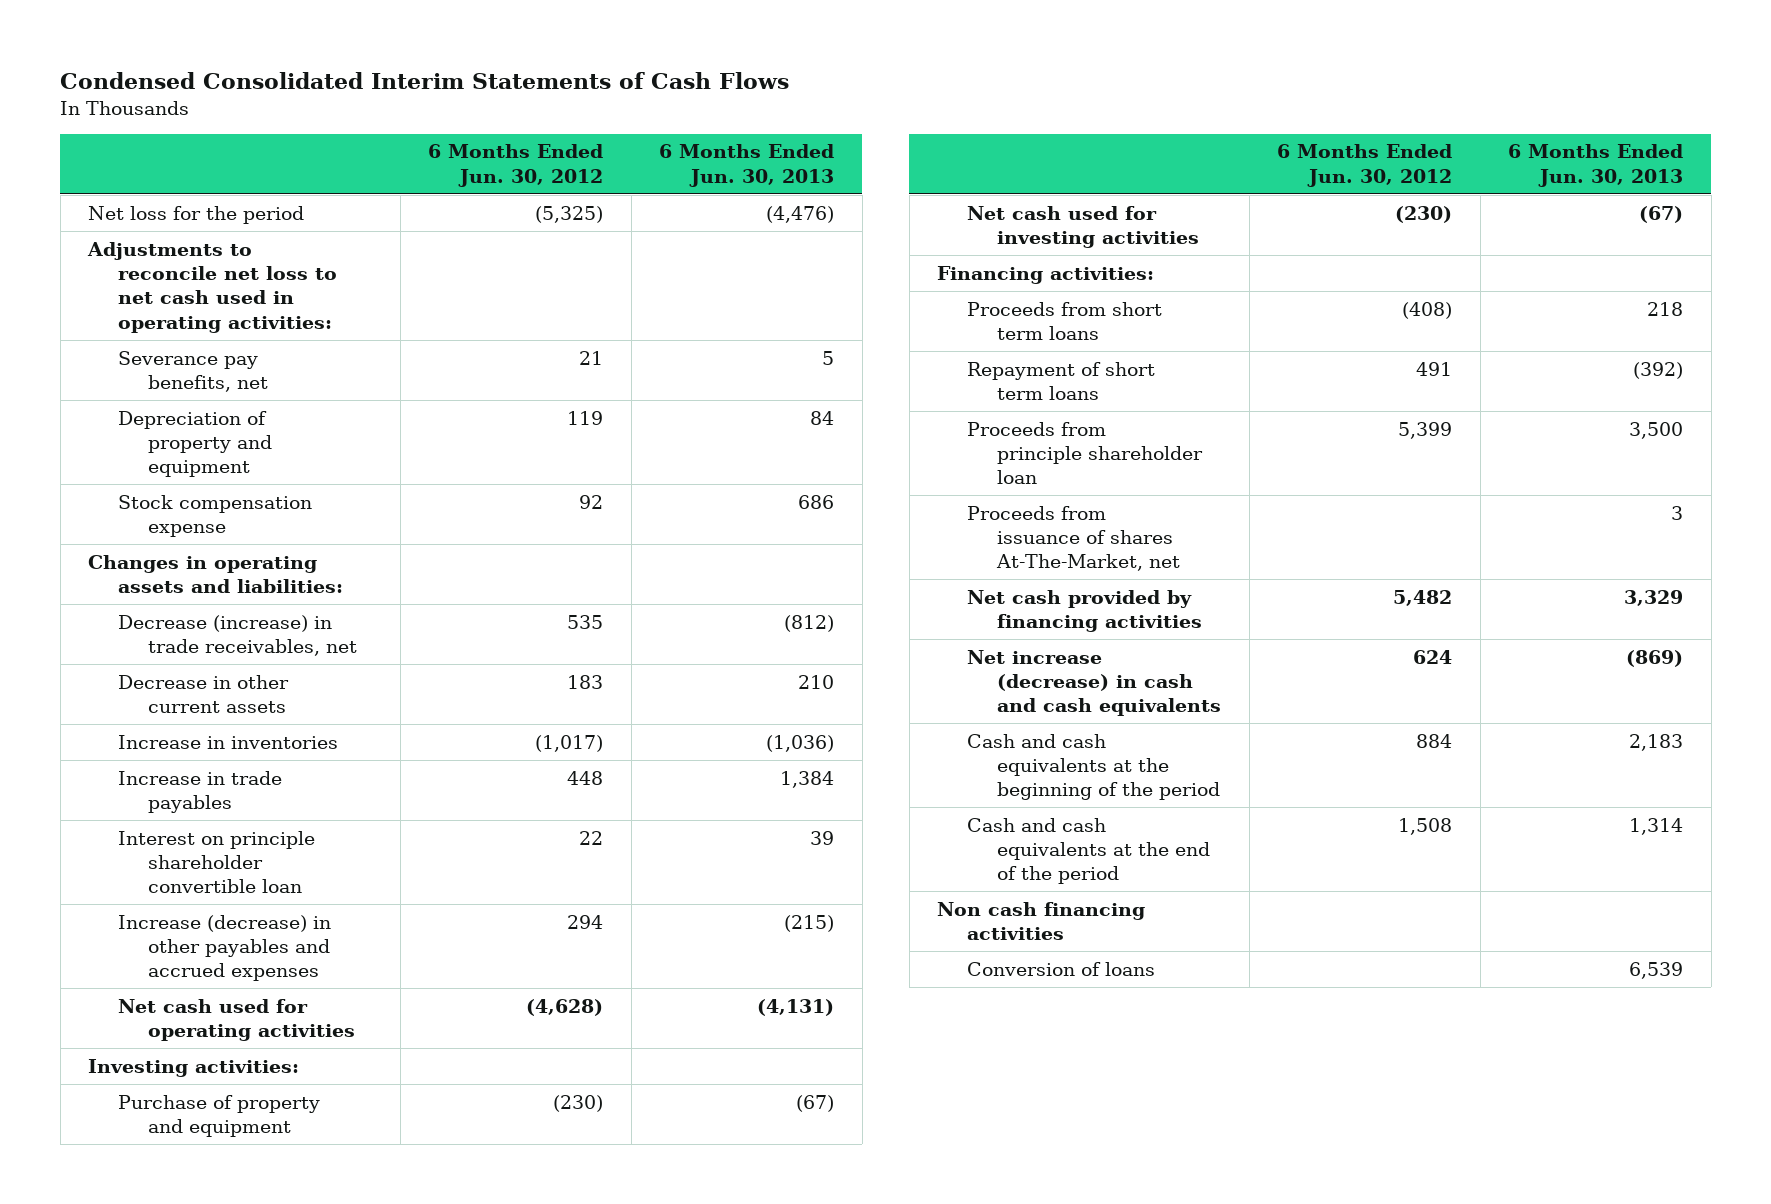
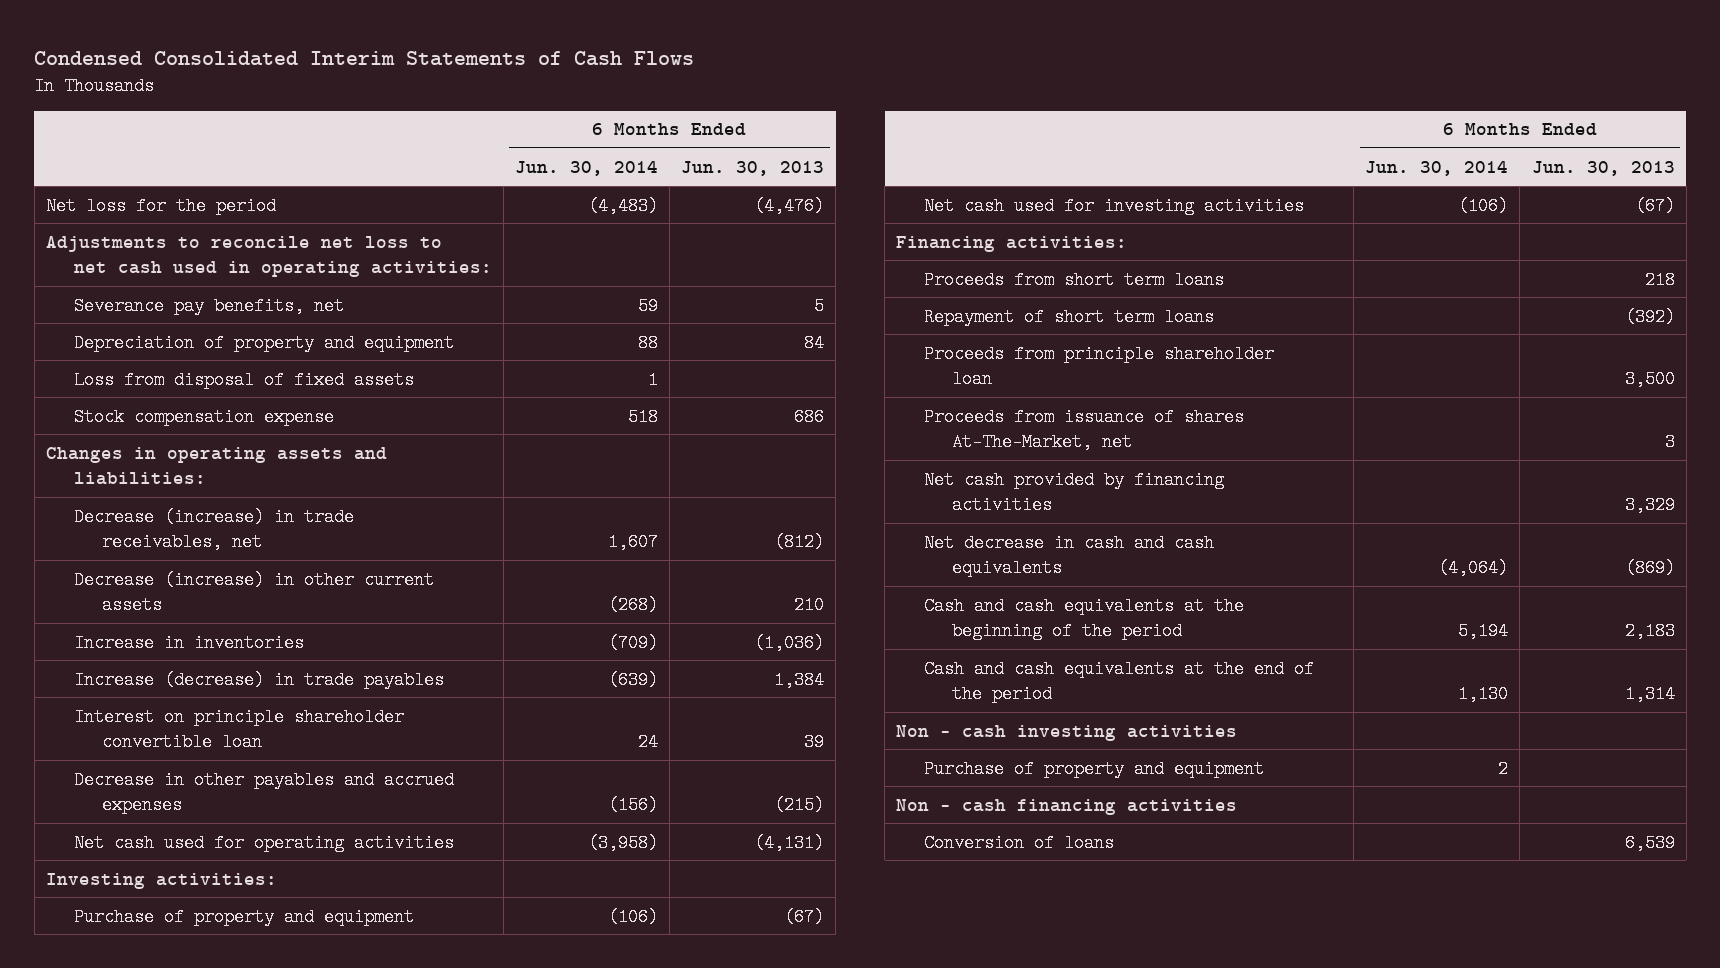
- | 6 Months Ended Jun. 30, 2012 | 6 Months Ended Jun. 30, 2013
+ | 6 Months Ended Jun. 30, 2014 | 6 Months Ended Jun. 30, 2013
+ Loss from disposal of fixed assets | 1 |
- Decrease in other current assets | 183 | 210
+ Decrease (increase) in other current assets | (268) | 210
- Increase in trade payables | 448 | 1,384
+ Increase (decrease) in trade payables | (639) | 1,384
- Increase (decrease) in other payables and accrued expenses | 294 | (215)
+ Decrease in other payables and accrued expenses | (156) | (215)
- Net increase (decrease) in cash and cash equivalents | 624 | (869)
+ Net decrease in cash and cash equivalents | (4,064) | (869)
- Non cash financing activities
+ Non - cash investing activities
+ Purchase of property and equipment | 2 |
+ Non - cash financing activities

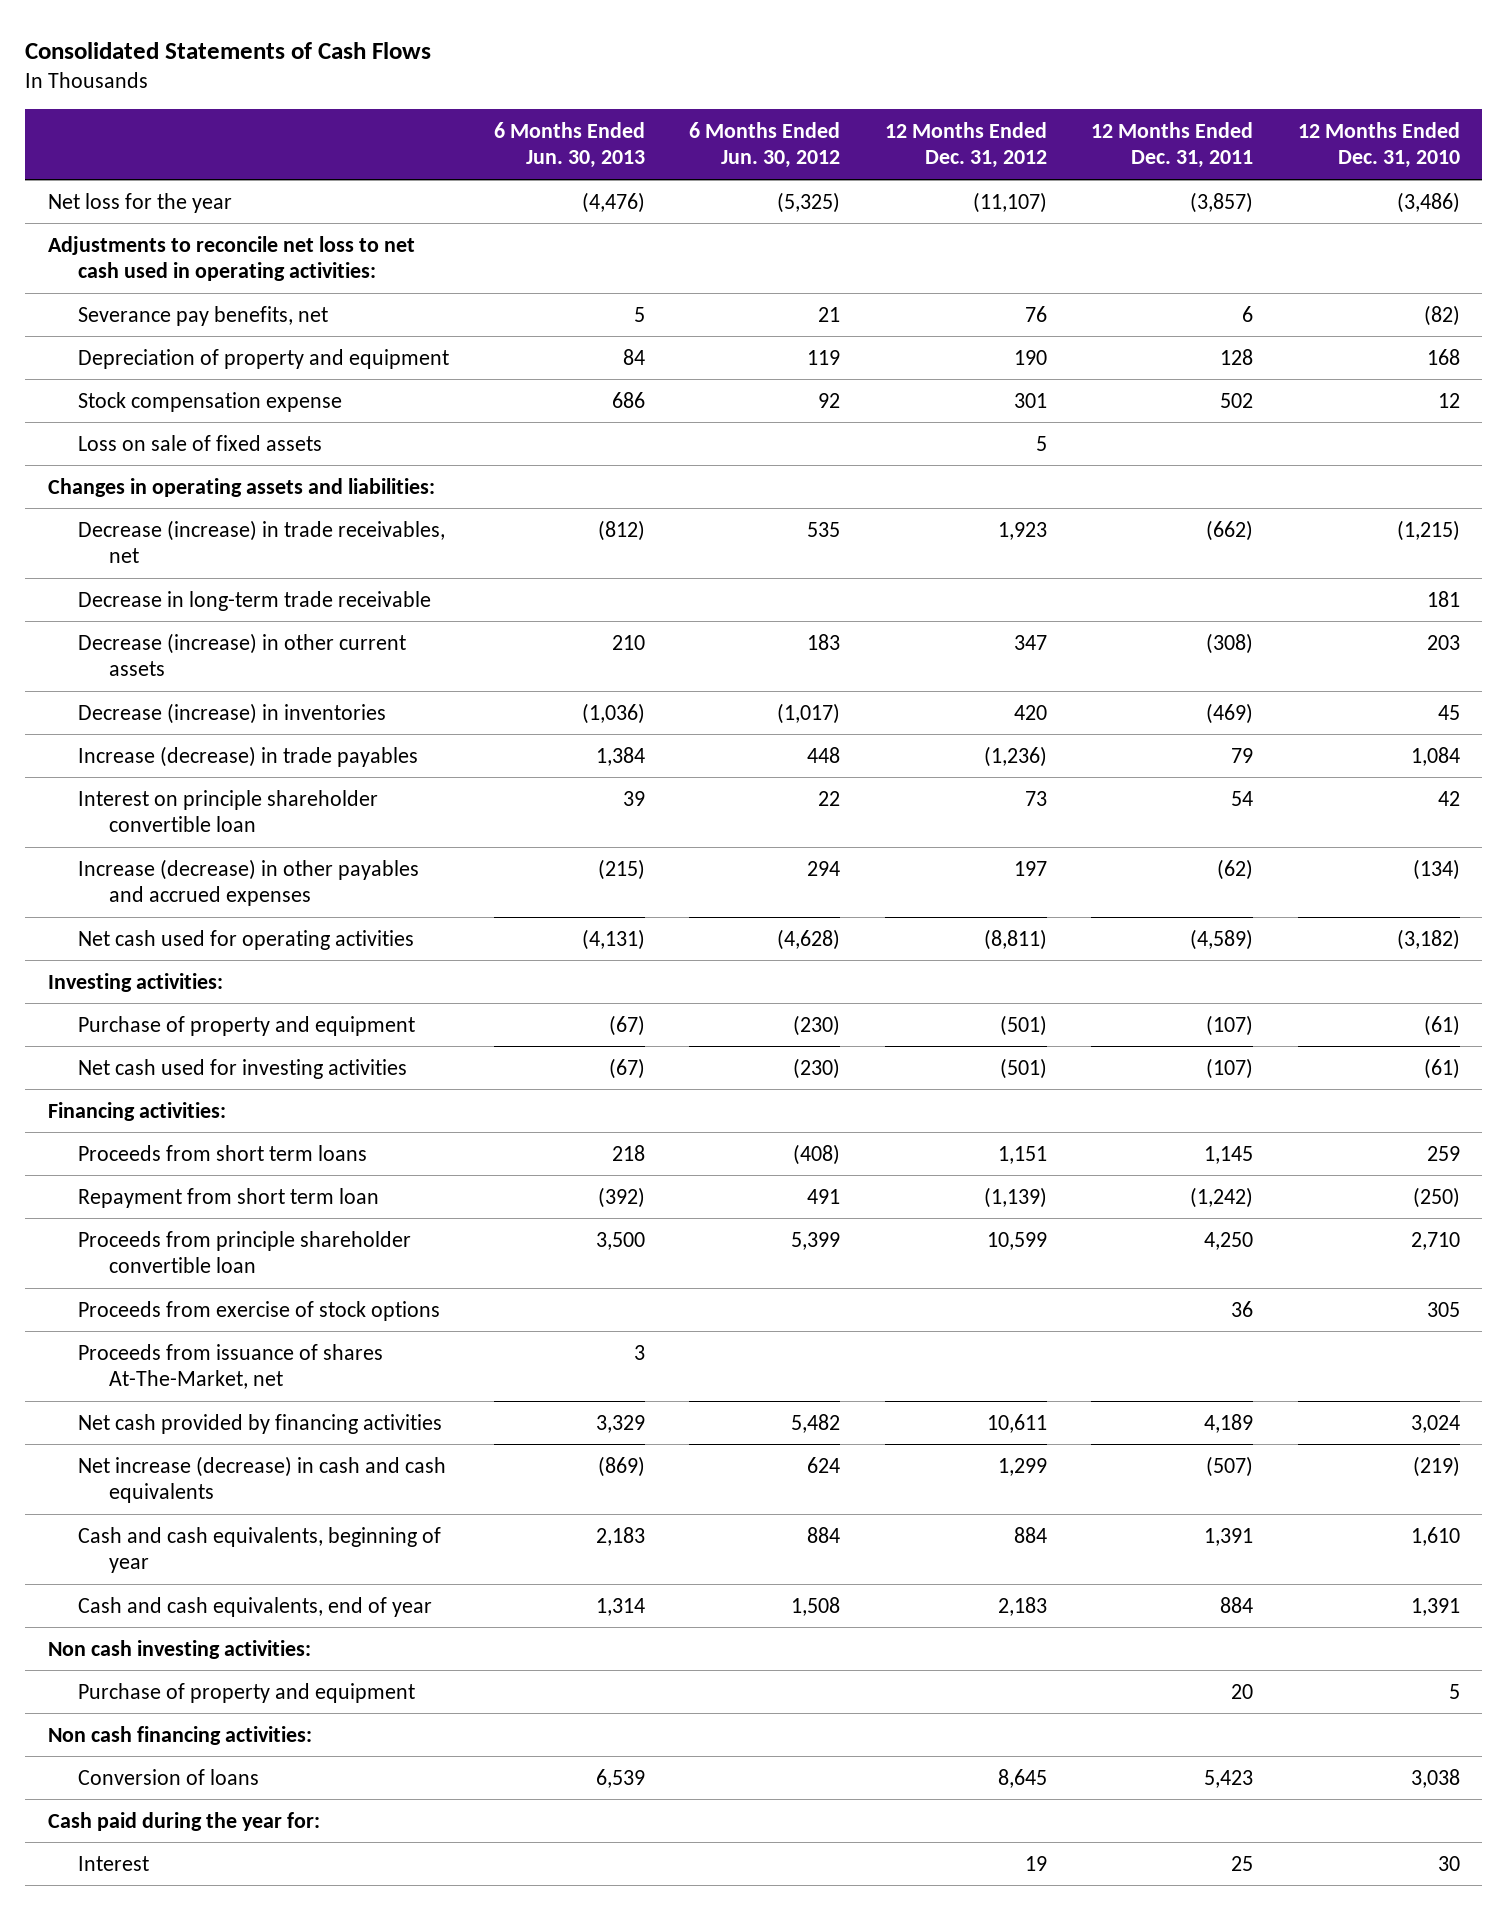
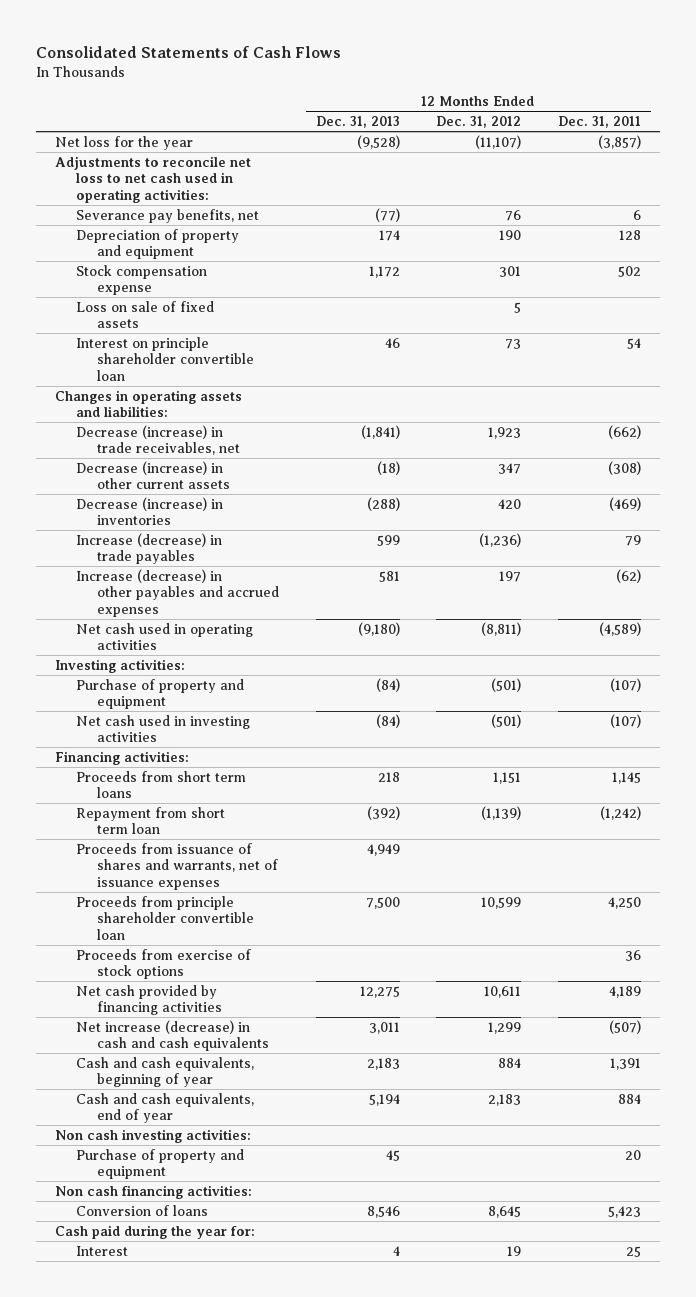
- | 6 Months Ended Jun. 30, 2013 | 6 Months Ended Jun. 30, 2012 | 12 Months Ended Dec. 31, 2012 | 12 Months Ended Dec. 31, 2011 | 12 Months Ended Dec. 31, 2010
+ | 12 Months Ended Dec. 31, 2013 | 12 Months Ended Dec. 31, 2012 | 12 Months Ended Dec. 31, 2011
moved up: Interest on principle shareholder convertible loan | 46 | 73 | 54
- Decrease in long-term trade receivable | | | | | 181
- Net cash used for operating activities | (4,131) | (4,628) | (8,811) | (4,589) | (3,182)
+ Net cash used in operating activities | (9,180) | (8,811) | (4,589)
- Net cash used for investing activities | (67) | (230) | (501) | (107) | (61)
+ Net cash used in investing activities | (84) | (501) | (107)
+ Proceeds from issuance of shares and warrants, net of issuance expenses | 4,949 | |
- Proceeds from issuance of shares At-The-Market, net | 3 | | | |

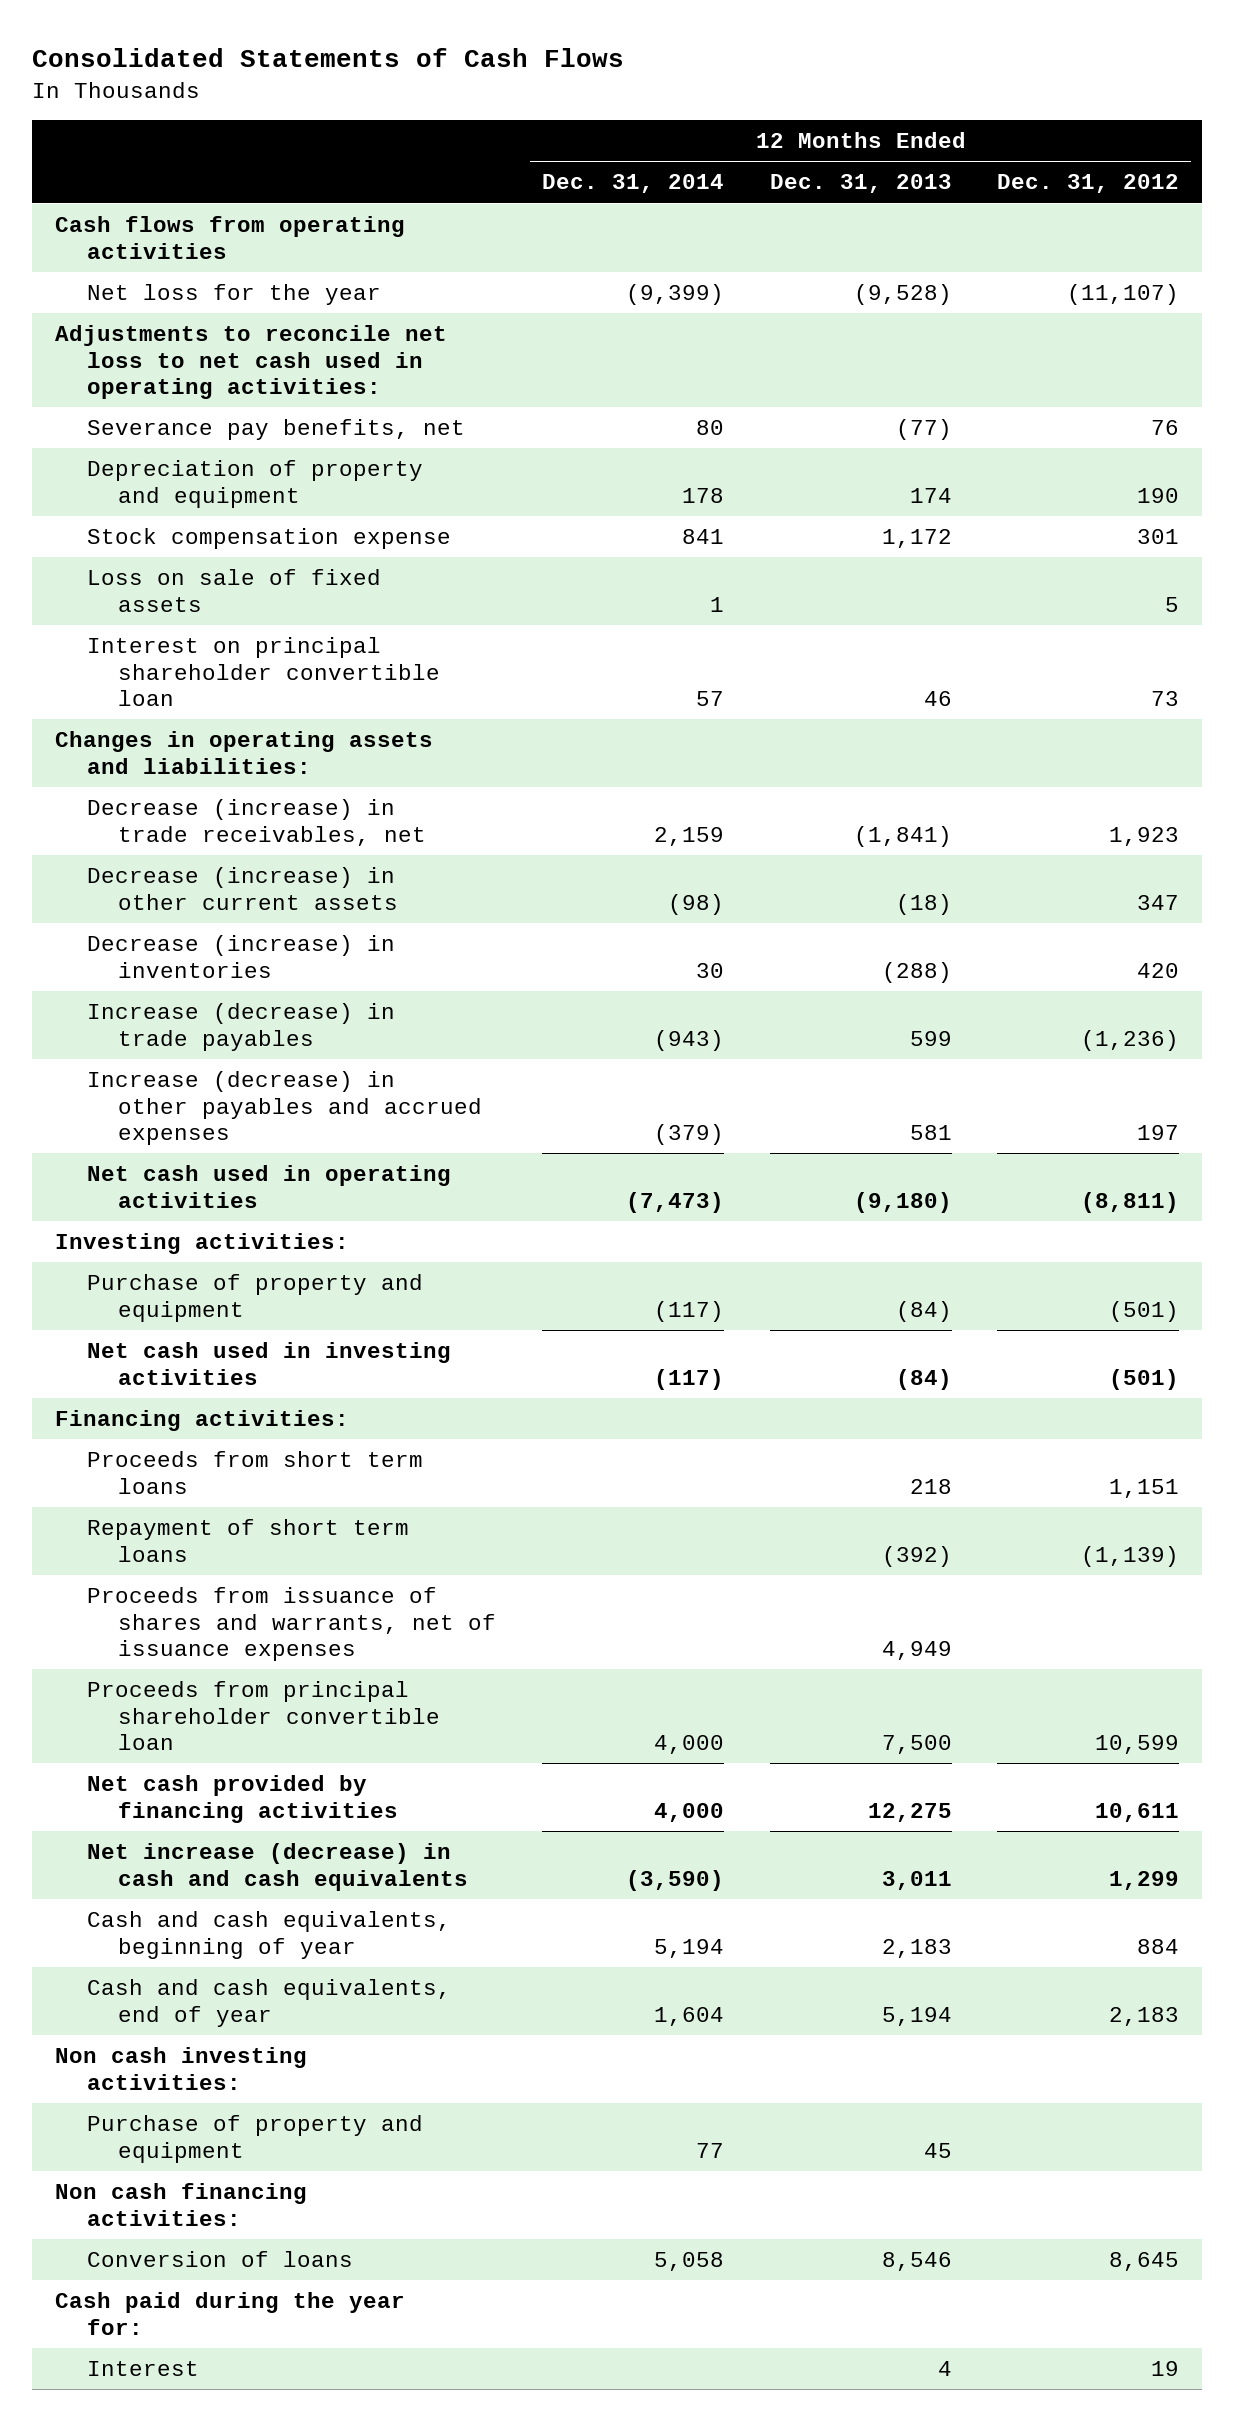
- | 12 Months Ended Dec. 31, 2013 | 12 Months Ended Dec. 31, 2012 | 12 Months Ended Dec. 31, 2011
+ | 12 Months Ended Dec. 31, 2014 | 12 Months Ended Dec. 31, 2013 | 12 Months Ended Dec. 31, 2012
+ Cash flows from operating activities
- Interest on principle shareholder convertible loan | 46 | 73 | 54
+ Interest on principal shareholder convertible loan | 57 | 46 | 73
- Repayment from short term loan | (392) | (1,139) | (1,242)
+ Repayment of short term loans | | (392) | (1,139)
- Proceeds from principle shareholder convertible loan | 7,500 | 10,599 | 4,250
- Proceeds from exercise of stock options | | | 36
+ Proceeds from principal shareholder convertible loan | 4,000 | 7,500 | 10,599

